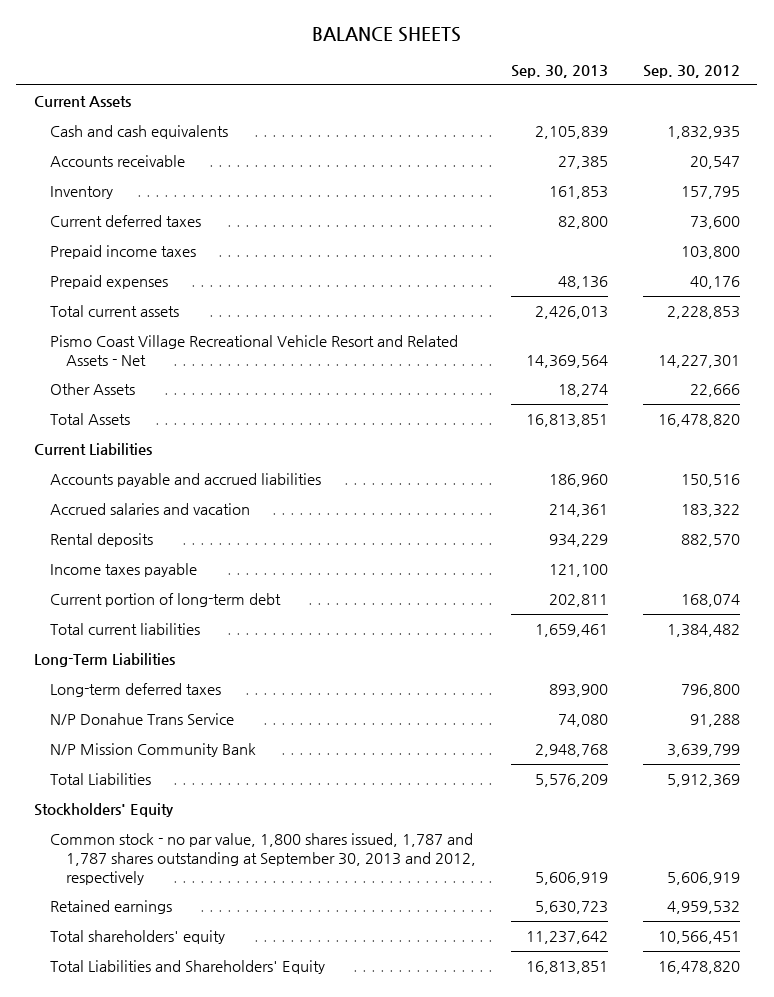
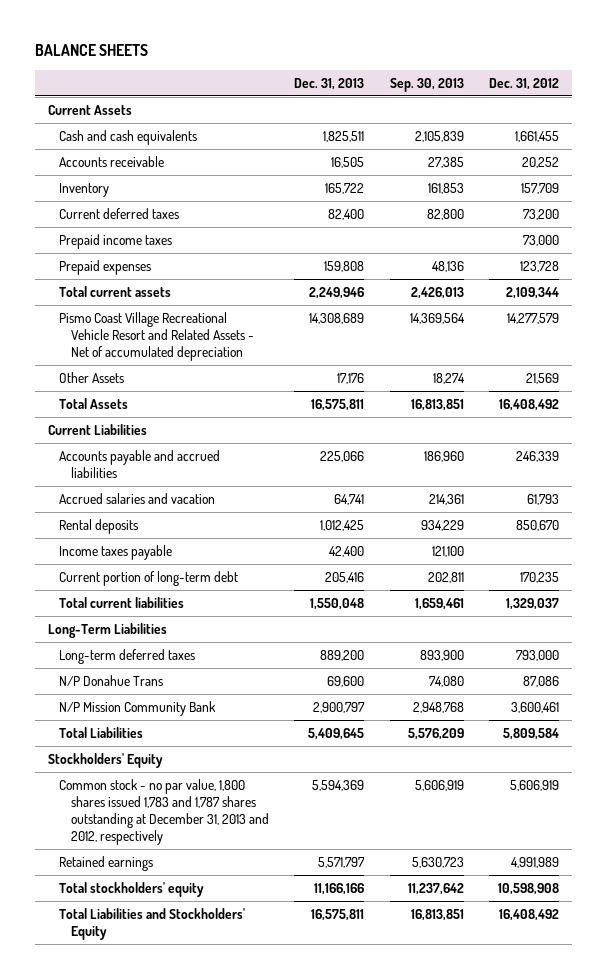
- | Sep. 30, 2013 | Sep. 30, 2012
+ | Dec. 31, 2013 | Sep. 30, 2013 | Dec. 31, 2012
- Pismo Coast Village Recreational Vehicle Resort and Related Assets - Net | 14,369,564 | 14,227,301
+ Pismo Coast Village Recreational Vehicle Resort and Related Assets - Net of accumulated depreciation | 14,308,689 | 14,369,564 | 14,277,579
- N/P Donahue Trans Service | 74,080 | 91,288
+ N/P Donahue Trans | 69,600 | 74,080 | 87,086
- Common stock - no par value, 1,800 shares issued, 1,787 and 1,787 shares outstanding at September 30, 2013 and 2012, respectively | 5,606,919 | 5,606,919
+ Common stock - no par value, 1,800 shares issued 1,783 and 1,787 shares outstanding at December 31, 2013 and 2012, respectively | 5,594,369 | 5,606,919 | 5,606,919
- Total shareholders' equity | 11,237,642 | 10,566,451
- Total Liabilities and Shareholders' Equity | 16,813,851 | 16,478,820
+ Total stockholders' equity | 11,166,166 | 11,237,642 | 10,598,908
+ Total Liabilities and Stockholders' Equity | 16,575,811 | 16,813,851 | 16,408,492

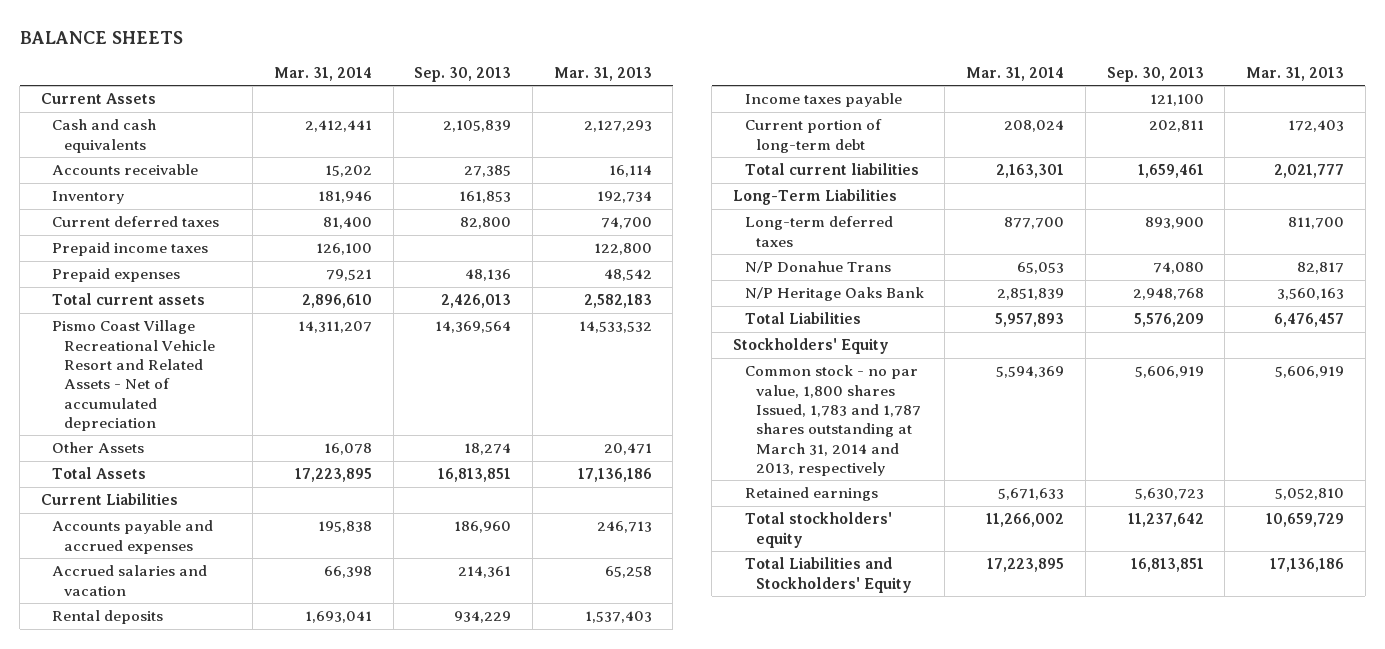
- | Dec. 31, 2013 | Sep. 30, 2013 | Dec. 31, 2012
+ | Mar. 31, 2014 | Sep. 30, 2013 | Mar. 31, 2013
- Accounts payable and accrued liabilities | 225,066 | 186,960 | 246,339
+ Accounts payable and accrued expenses | 195,838 | 186,960 | 246,713
- N/P Mission Community Bank | 2,900,797 | 2,948,768 | 3,600,461
+ N/P Heritage Oaks Bank | 2,851,839 | 2,948,768 | 3,560,163
- Common stock - no par value, 1,800 shares issued 1,783 and 1,787 shares outstanding at December 31, 2013 and 2012, respectively | 5,594,369 | 5,606,919 | 5,606,919
+ Common stock - no par value, 1,800 shares Issued, 1,783 and 1,787 shares outstanding at March 31, 2014 and 2013, respectively | 5,594,369 | 5,606,919 | 5,606,919

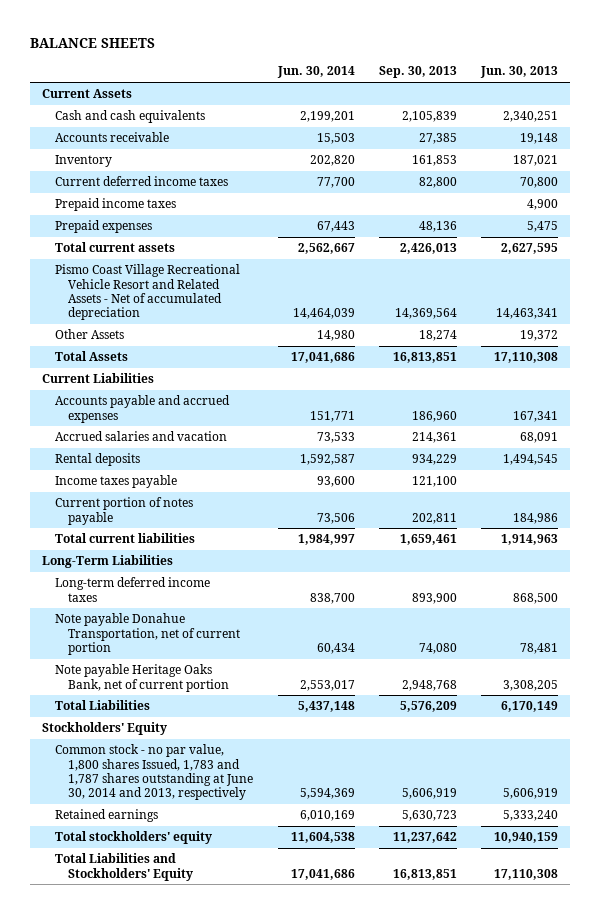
- | Mar. 31, 2014 | Sep. 30, 2013 | Mar. 31, 2013
+ | Jun. 30, 2014 | Sep. 30, 2013 | Jun. 30, 2013
- Current deferred taxes | 81,400 | 82,800 | 74,700
+ Current deferred income taxes | 77,700 | 82,800 | 70,800
- Current portion of long-term debt | 208,024 | 202,811 | 172,403
+ Current portion of notes payable | 73,506 | 202,811 | 184,986
- Long-term deferred taxes | 877,700 | 893,900 | 811,700
- N/P Donahue Trans | 65,053 | 74,080 | 82,817
- N/P Heritage Oaks Bank | 2,851,839 | 2,948,768 | 3,560,163
+ Long-term deferred income taxes | 838,700 | 893,900 | 868,500
+ Note payable Donahue Transportation, net of current portion | 60,434 | 74,080 | 78,481
+ Note payable Heritage Oaks Bank, net of current portion | 2,553,017 | 2,948,768 | 3,308,205
- Common stock - no par value, 1,800 shares Issued, 1,783 and 1,787 shares outstanding at March 31, 2014 and 2013, respectively | 5,594,369 | 5,606,919 | 5,606,919
+ Common stock - no par value, 1,800 shares Issued, 1,783 and 1,787 shares outstanding at June 30, 2014 and 2013, respectively | 5,594,369 | 5,606,919 | 5,606,919

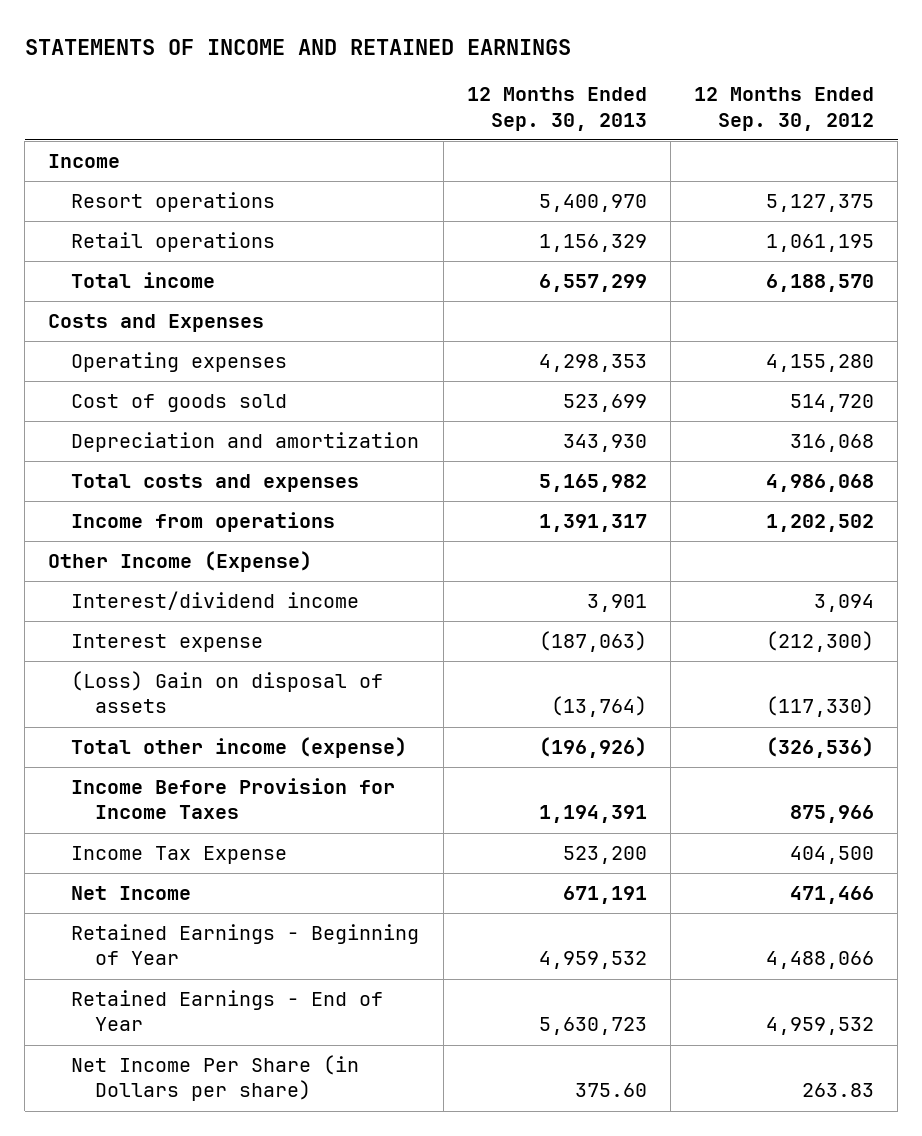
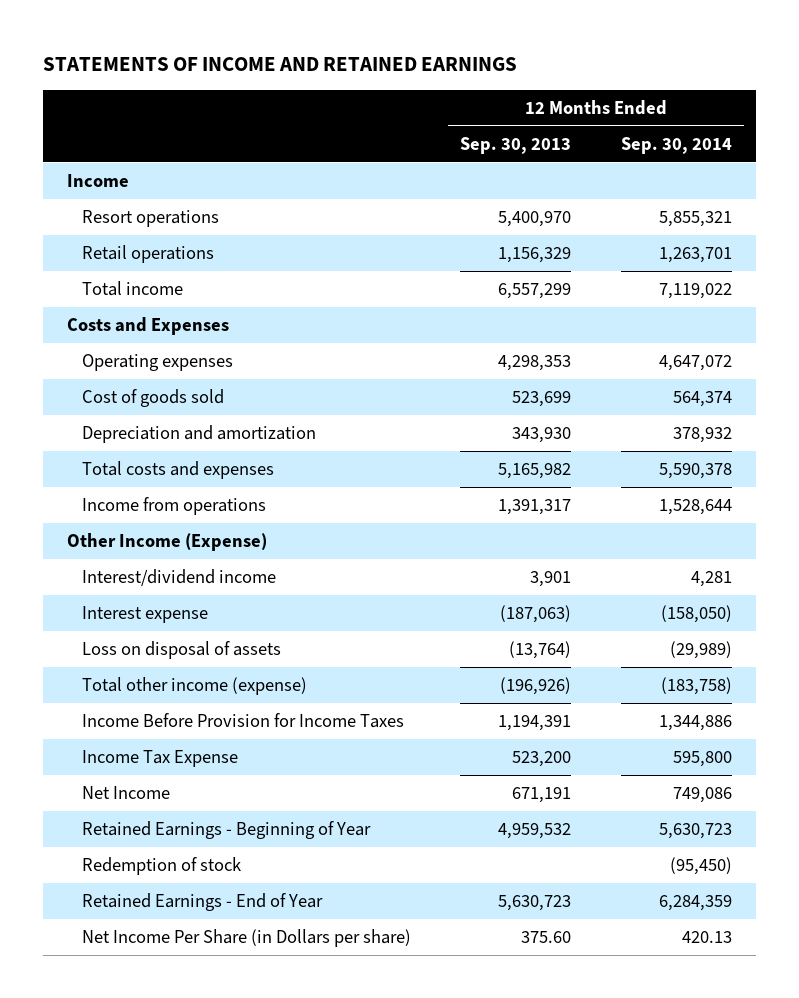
- | 12 Months Ended Sep. 30, 2013 | 12 Months Ended Sep. 30, 2012
+ | 12 Months Ended Sep. 30, 2013 | 12 Months Ended Sep. 30, 2014
- (Loss) Gain on disposal of assets | (13,764) | (117,330)
+ Loss on disposal of assets | (13,764) | (29,989)
+ Redemption of stock | | (95,450)

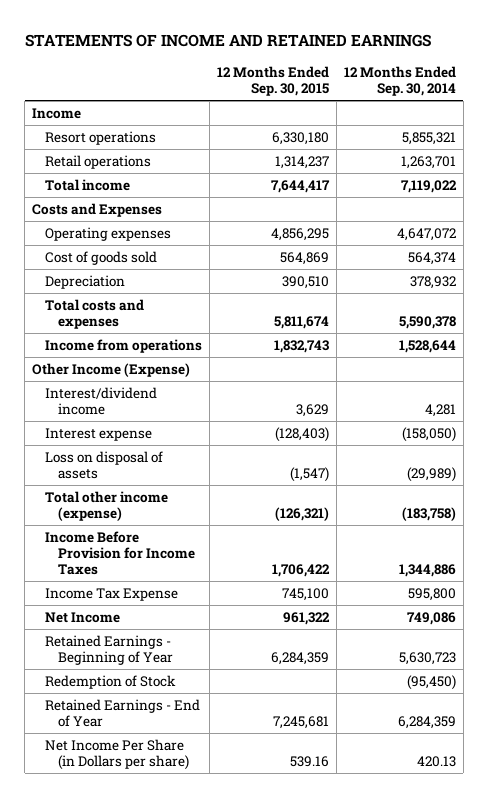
- | 12 Months Ended Sep. 30, 2013 | 12 Months Ended Sep. 30, 2014
+ | 12 Months Ended Sep. 30, 2015 | 12 Months Ended Sep. 30, 2014
- Depreciation and amortization | 343,930 | 378,932
+ Depreciation | 390,510 | 378,932
- Redemption of stock | | (95,450)
+ Redemption of Stock | | (95,450)

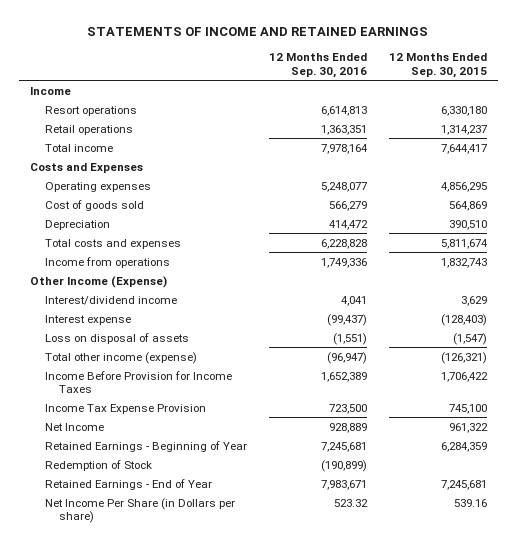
- | 12 Months Ended Sep. 30, 2015 | 12 Months Ended Sep. 30, 2014
+ | 12 Months Ended Sep. 30, 2016 | 12 Months Ended Sep. 30, 2015
- Income Tax Expense | 745,100 | 595,800
+ Income Tax Expense Provision | 723,500 | 745,100

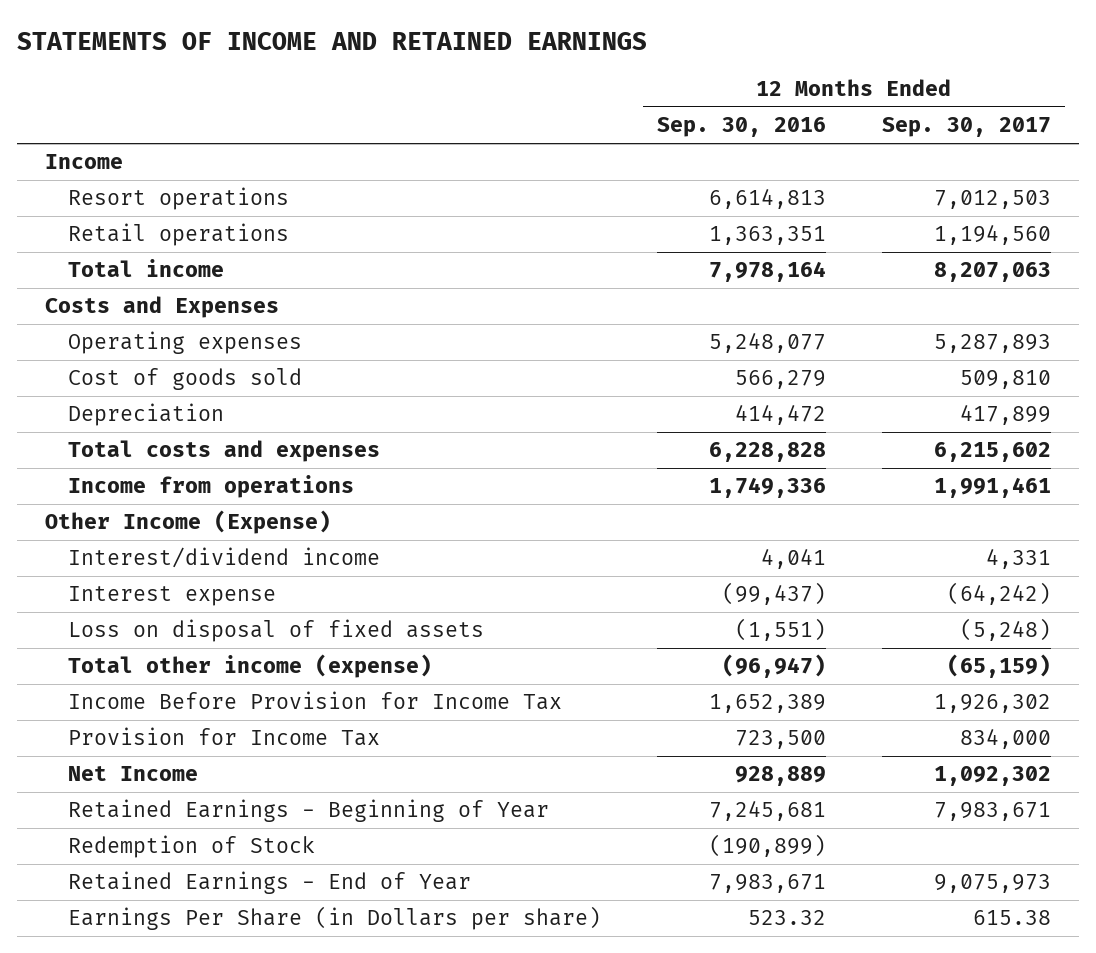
- | 12 Months Ended Sep. 30, 2016 | 12 Months Ended Sep. 30, 2015
+ | 12 Months Ended Sep. 30, 2016 | 12 Months Ended Sep. 30, 2017
- Loss on disposal of assets | (1,551) | (1,547)
+ Loss on disposal of fixed assets | (1,551) | (5,248)
- Income Before Provision for Income Taxes | 1,652,389 | 1,706,422
- Income Tax Expense Provision | 723,500 | 745,100
+ Income Before Provision for Income Tax | 1,652,389 | 1,926,302
+ Provision for Income Tax | 723,500 | 834,000
- Net Income Per Share (in Dollars per share) | 523.32 | 539.16
+ Earnings Per Share (in Dollars per share) | 523.32 | 615.38

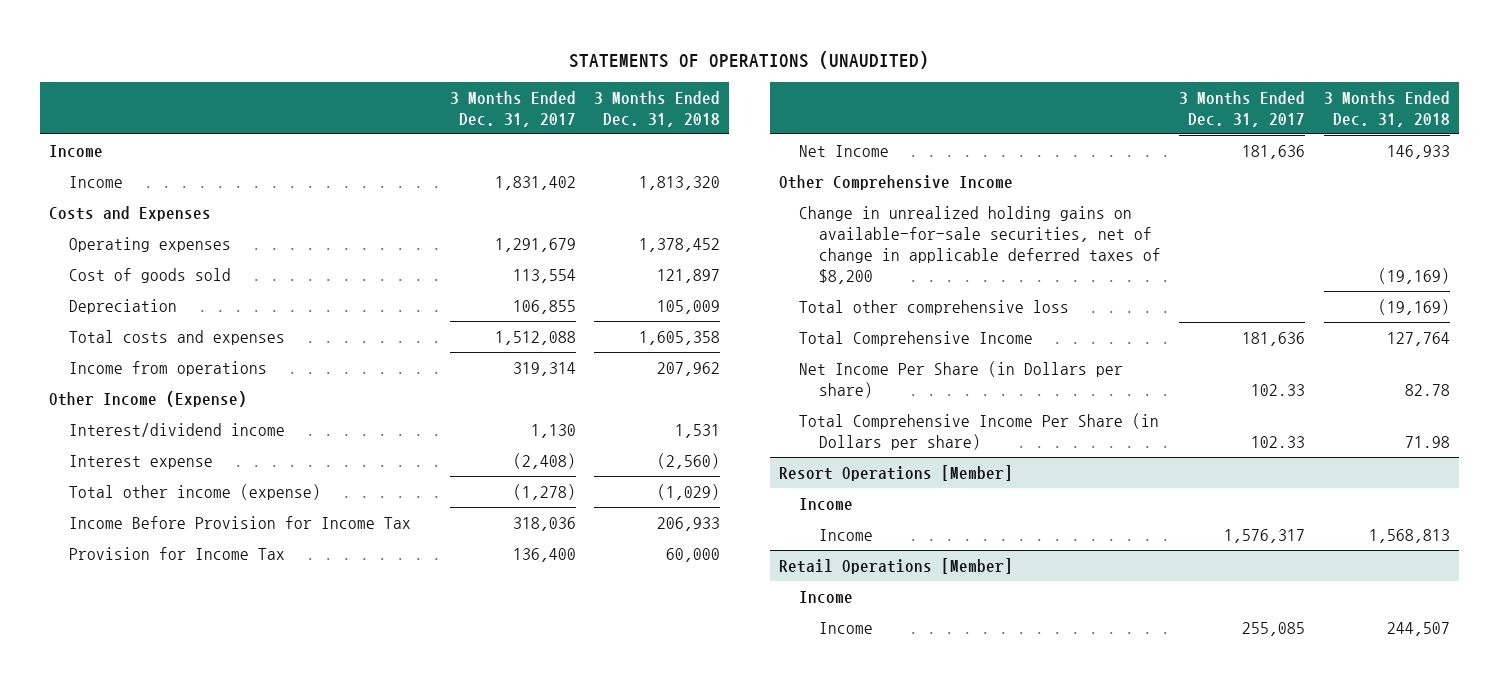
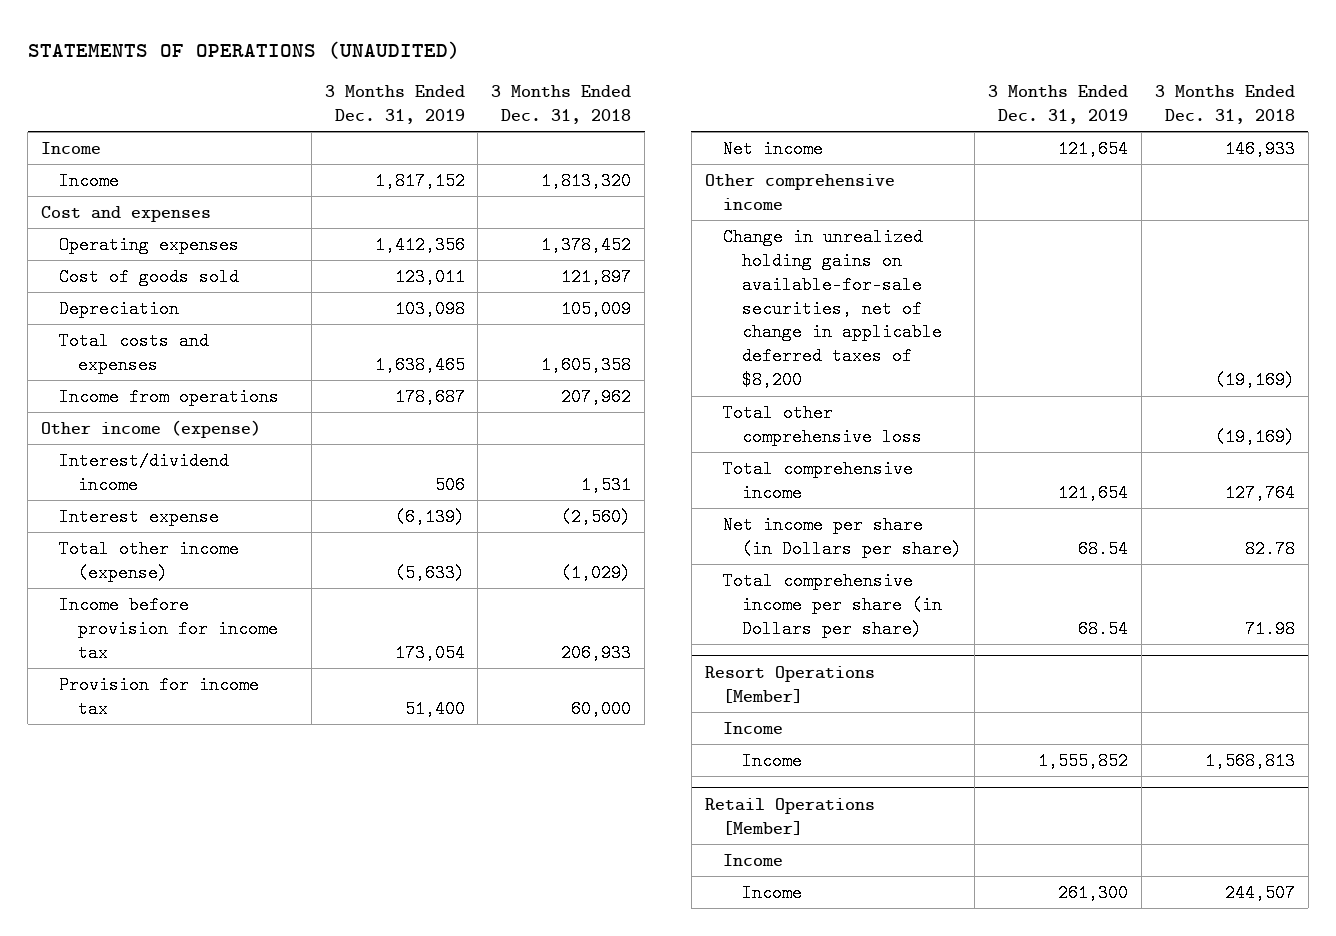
- | 3 Months Ended Dec. 31, 2017 | 3 Months Ended Dec. 31, 2018
+ | 3 Months Ended Dec. 31, 2019 | 3 Months Ended Dec. 31, 2018
- Costs and Expenses
+ Cost and expenses
- Other Income (Expense)
+ Other income (expense)
- Income Before Provision for Income Tax | 318,036 | 206,933
- Provision for Income Tax | 136,400 | 60,000
- Net Income | 181,636 | 146,933
- Other Comprehensive Income
+ Income before provision for income tax | 173,054 | 206,933
+ Provision for income tax | 51,400 | 60,000
+ Net income | 121,654 | 146,933
+ Other comprehensive income
- Total Comprehensive Income | 181,636 | 127,764
- Net Income Per Share (in Dollars per share) | 102.33 | 82.78
- Total Comprehensive Income Per Share (in Dollars per share) | 102.33 | 71.98
+ Total comprehensive income | 121,654 | 127,764
+ Net income per share (in Dollars per share) | 68.54 | 82.78
+ Total comprehensive income per share (in Dollars per share) | 68.54 | 71.98

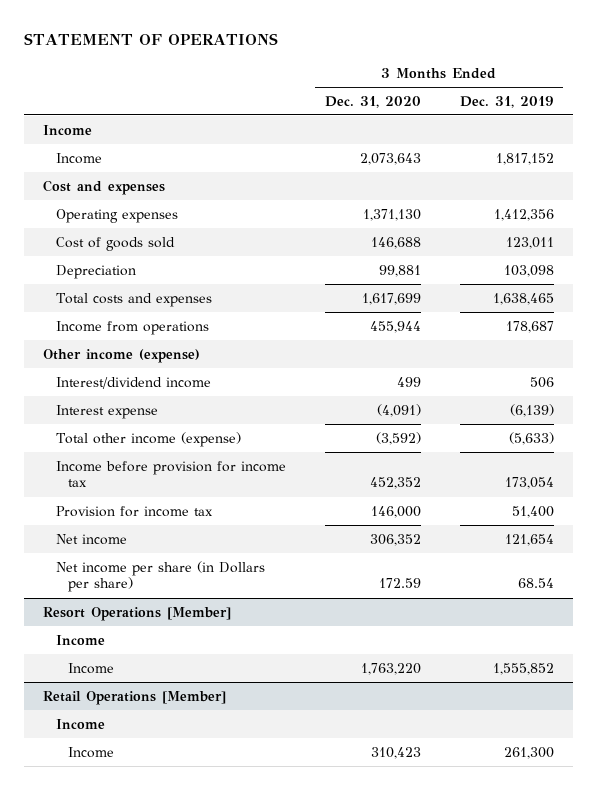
- STATEMENTS OF OPERATIONS (UNAUDITED)
+ STATEMENT OF OPERATIONS
- | 3 Months Ended Dec. 31, 2019 | 3 Months Ended Dec. 31, 2018
+ | 3 Months Ended Dec. 31, 2020 | 3 Months Ended Dec. 31, 2019
- Other comprehensive income
- Change in unrealized holding gains on available-for-sale securities, net of change in applicable deferred taxes of $8,200 | | (19,169)
- Total other comprehensive loss | | (19,169)
- Total comprehensive income | 121,654 | 127,764
- Total comprehensive income per share (in Dollars per share) | 68.54 | 71.98

